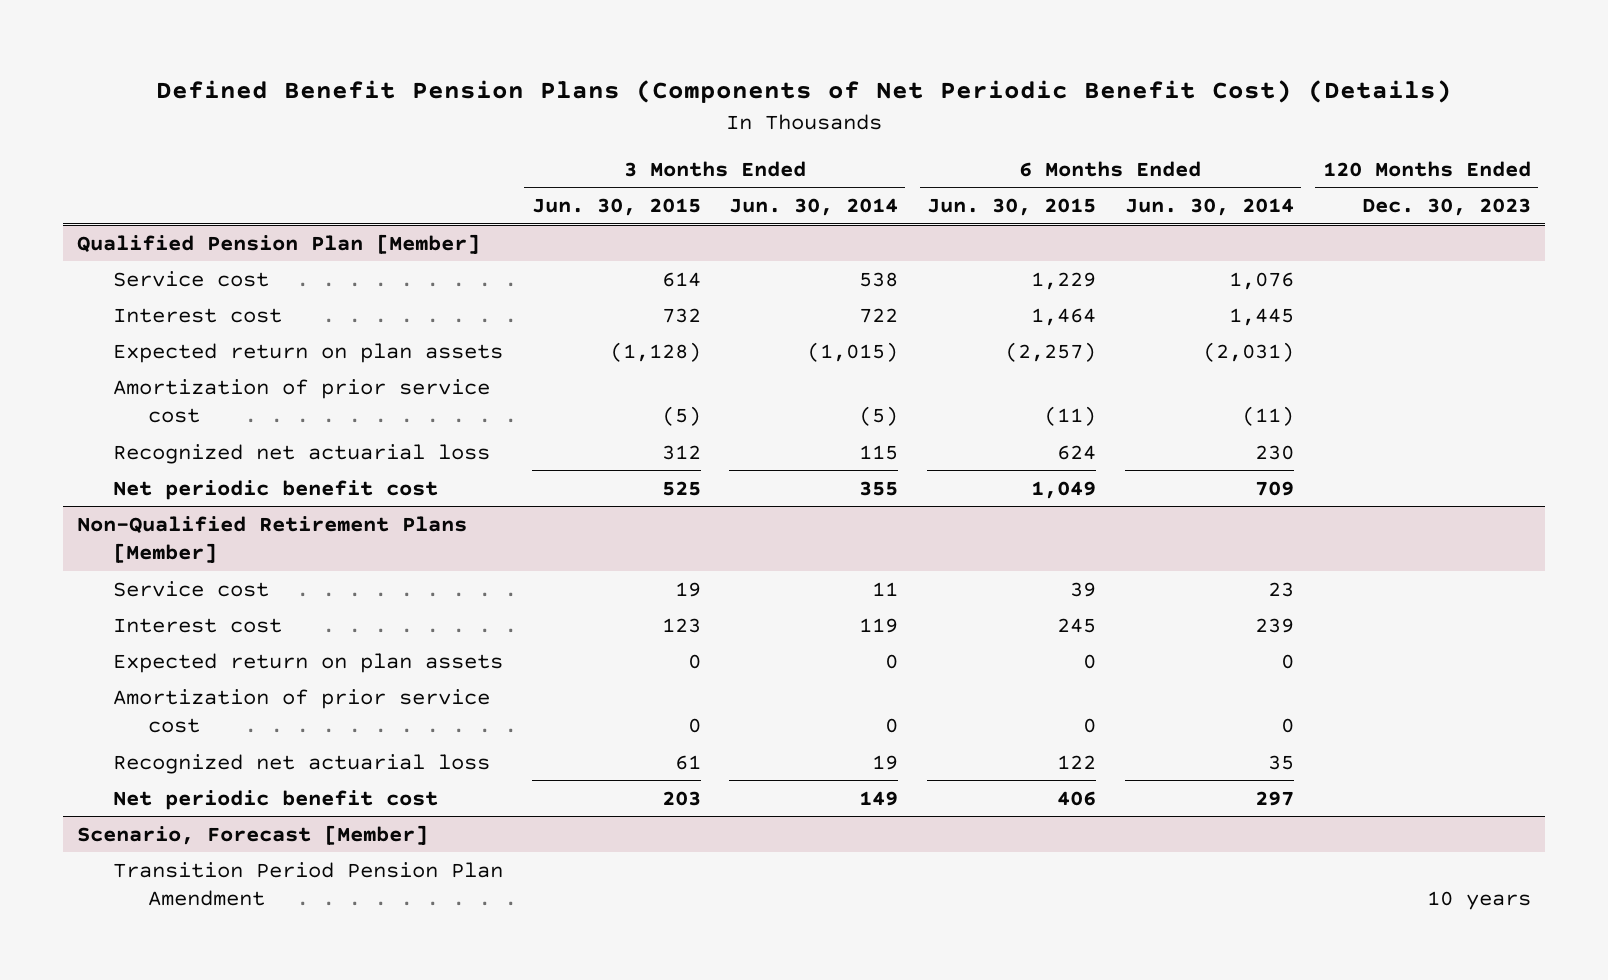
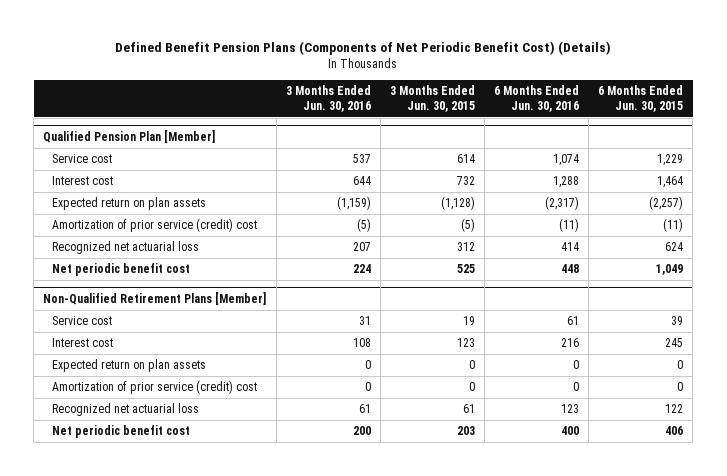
- | 3 Months Ended Jun. 30, 2015 | 3 Months Ended Jun. 30, 2014 | 6 Months Ended Jun. 30, 2015 | 6 Months Ended Jun. 30, 2014 | 120 Months Ended Dec. 30, 2023
+ | 3 Months Ended Jun. 30, 2016 | 3 Months Ended Jun. 30, 2015 | 6 Months Ended Jun. 30, 2016 | 6 Months Ended Jun. 30, 2015
@ Qualified Pension Plan [Member]
- Amortization of prior service cost | (5) | (5) | (11) | (11) |
+ Amortization of prior service (credit) cost | (5) | (5) | (11) | (11)
@ Non-Qualified Retirement Plans [Member]
- Amortization of prior service cost | 0 | 0 | 0 | 0 |
+ Amortization of prior service (credit) cost | 0 | 0 | 0 | 0
- Scenario, Forecast [Member]
- Transition Period Pension Plan Amendment | | | | | 10 years

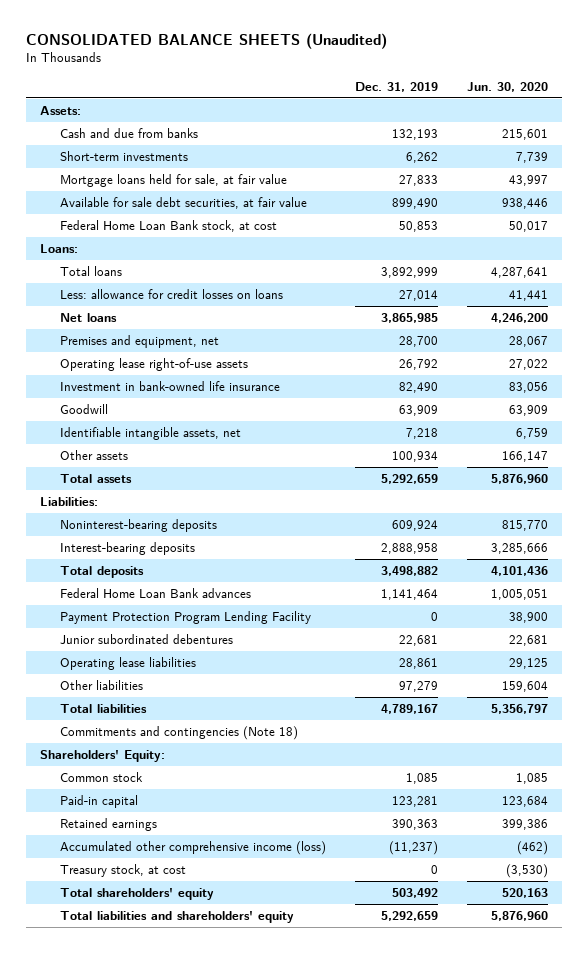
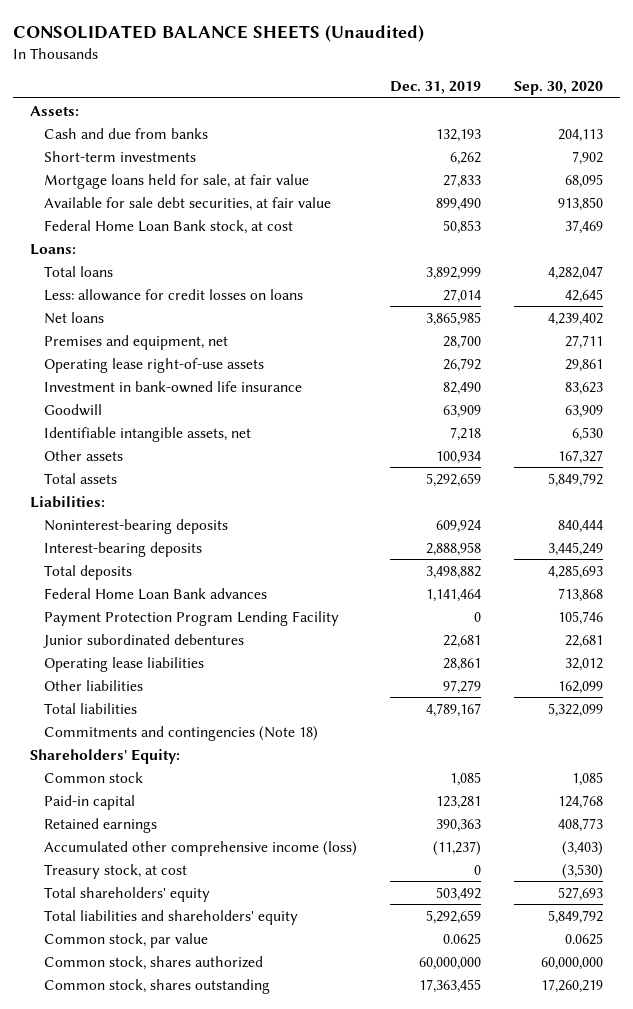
- | Dec. 31, 2019 | Jun. 30, 2020
+ | Dec. 31, 2019 | Sep. 30, 2020
+ Common stock, par value | 0.0625 | 0.0625
+ Common stock, shares authorized | 60,000,000 | 60,000,000
+ Common stock, shares outstanding | 17,363,455 | 17,260,219

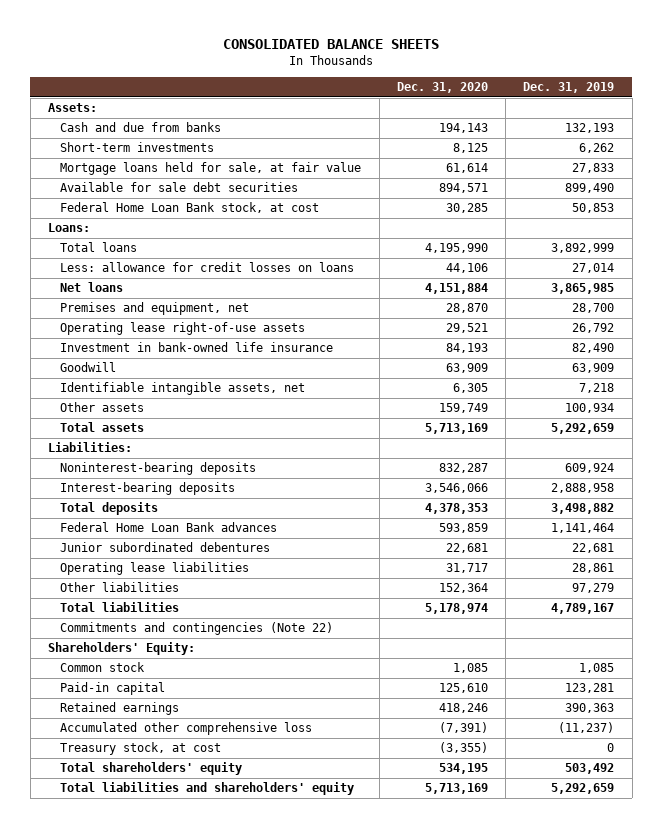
- CONSOLIDATED BALANCE SHEETS (Unaudited)
+ CONSOLIDATED BALANCE SHEETS
- | Dec. 31, 2019 | Sep. 30, 2020
+ | Dec. 31, 2020 | Dec. 31, 2019
- Available for sale debt securities, at fair value | 899,490 | 913,850
+ Available for sale debt securities | 894,571 | 899,490
- Payment Protection Program Lending Facility | 0 | 105,746
- Commitments and contingencies (Note 18)
+ Commitments and contingencies (Note 22)
- Accumulated other comprehensive income (loss) | (11,237) | (3,403)
+ Accumulated other comprehensive loss | (7,391) | (11,237)
- Common stock, par value | 0.0625 | 0.0625
- Common stock, shares authorized | 60,000,000 | 60,000,000
- Common stock, shares outstanding | 17,363,455 | 17,260,219

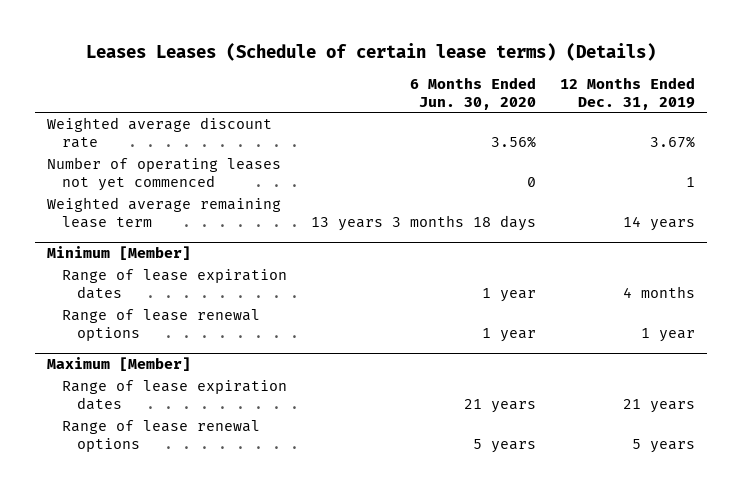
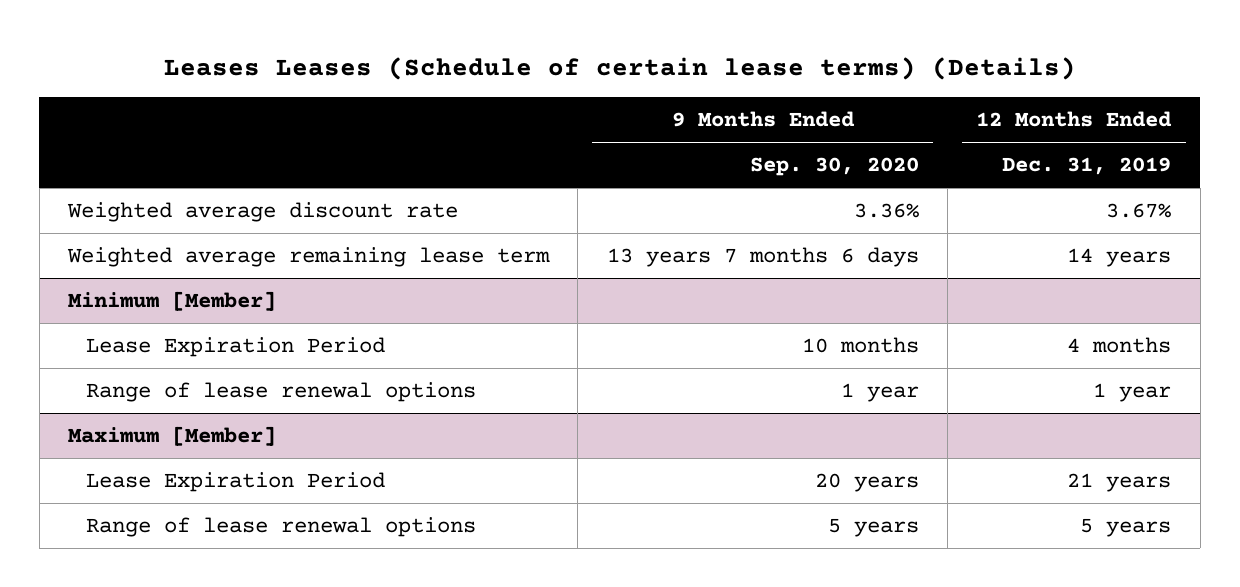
- | 6 Months Ended Jun. 30, 2020 | 12 Months Ended Dec. 31, 2019
+ | 9 Months Ended Sep. 30, 2020 | 12 Months Ended Dec. 31, 2019
- Number of operating leases not yet commenced | 0 | 1
@ Minimum [Member]
- Range of lease expiration dates | 1 year | 4 months
+ Lease Expiration Period | 10 months | 4 months
@ Maximum [Member]
- Range of lease expiration dates | 21 years | 21 years
+ Lease Expiration Period | 20 years | 21 years

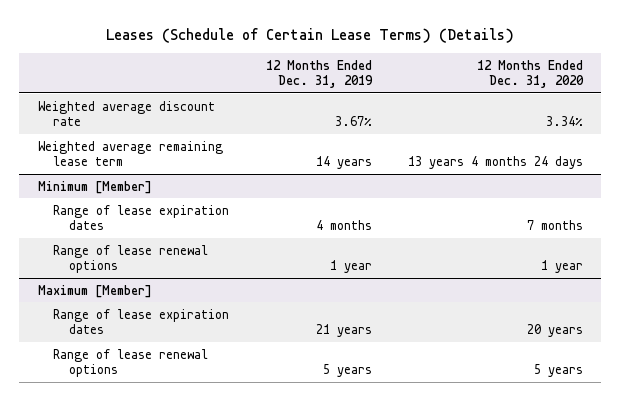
- Leases Leases (Schedule of certain lease terms) (Details)
+ Leases (Schedule of Certain Lease Terms) (Details)
- | 9 Months Ended Sep. 30, 2020 | 12 Months Ended Dec. 31, 2019
+ | 12 Months Ended Dec. 31, 2019 | 12 Months Ended Dec. 31, 2020
@ Minimum [Member]
- Lease Expiration Period | 10 months | 4 months
+ Range of lease expiration dates | 4 months | 7 months
@ Maximum [Member]
- Lease Expiration Period | 20 years | 21 years
+ Range of lease expiration dates | 21 years | 20 years

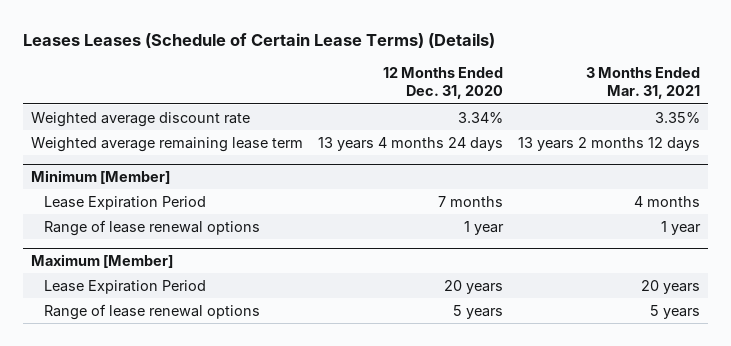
- Leases (Schedule of Certain Lease Terms) (Details)
+ Leases Leases (Schedule of Certain Lease Terms) (Details)
- | 12 Months Ended Dec. 31, 2019 | 12 Months Ended Dec. 31, 2020
+ | 12 Months Ended Dec. 31, 2020 | 3 Months Ended Mar. 31, 2021
@ Minimum [Member]
- Range of lease expiration dates | 4 months | 7 months
+ Lease Expiration Period | 7 months | 4 months
@ Maximum [Member]
- Range of lease expiration dates | 21 years | 20 years
+ Lease Expiration Period | 20 years | 20 years

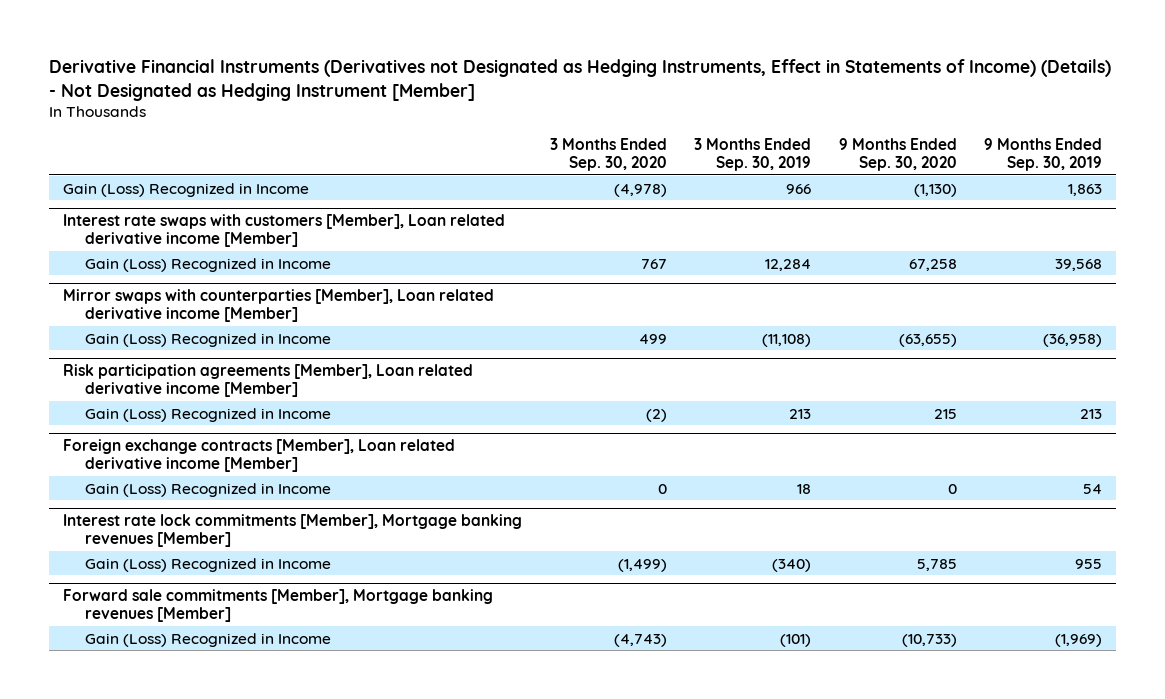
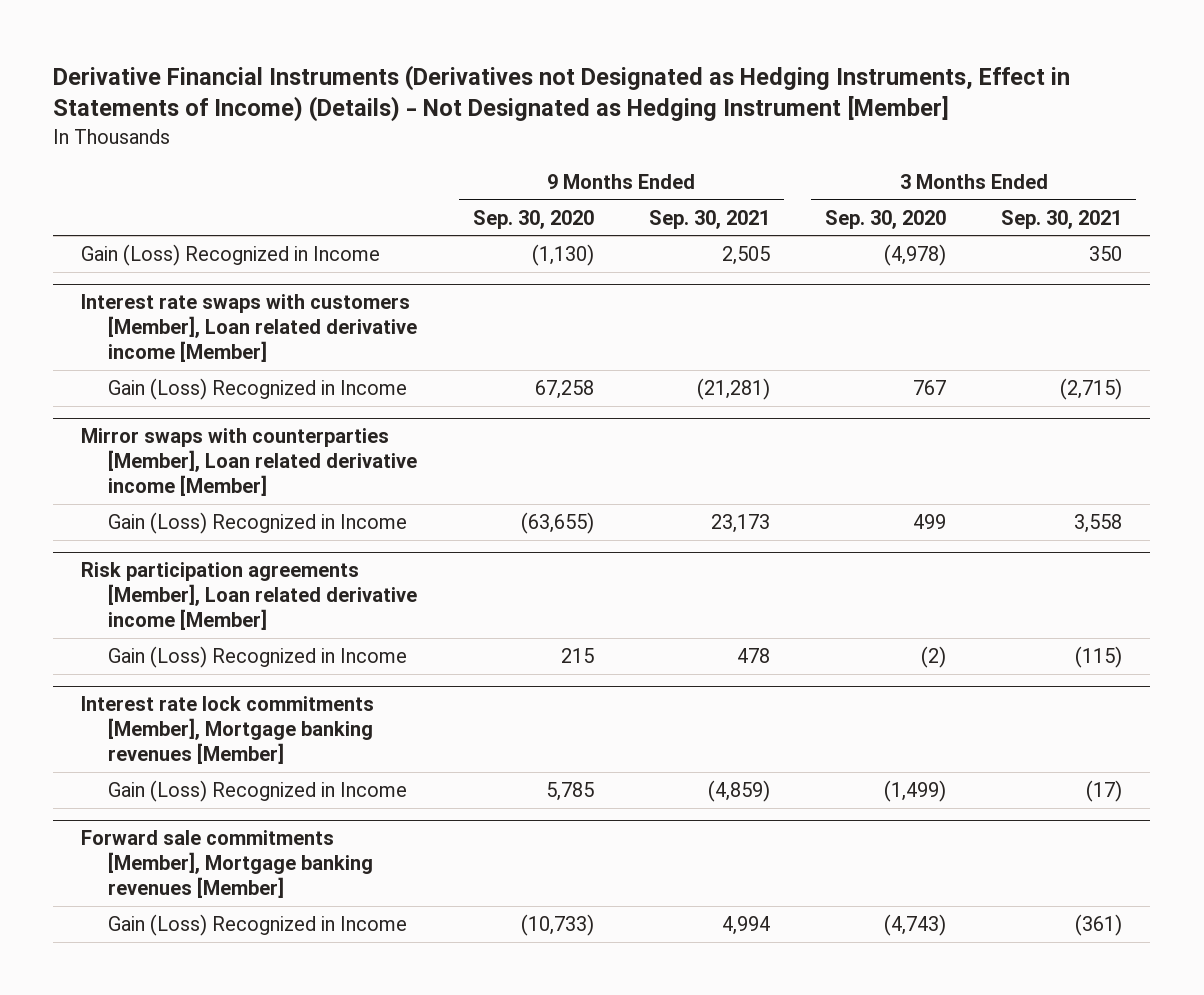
- | 3 Months Ended Sep. 30, 2020 | 3 Months Ended Sep. 30, 2019 | 9 Months Ended Sep. 30, 2020 | 9 Months Ended Sep. 30, 2019
+ | 9 Months Ended Sep. 30, 2020 | 9 Months Ended Sep. 30, 2021 | 3 Months Ended Sep. 30, 2020 | 3 Months Ended Sep. 30, 2021
- Foreign exchange contracts [Member], Loan related derivative income [Member]
- Gain (Loss) Recognized in Income | 0 | 18 | 0 | 54

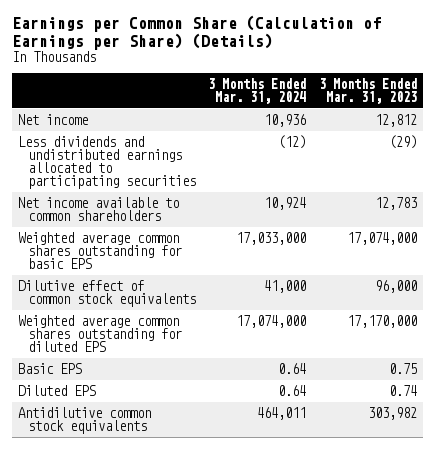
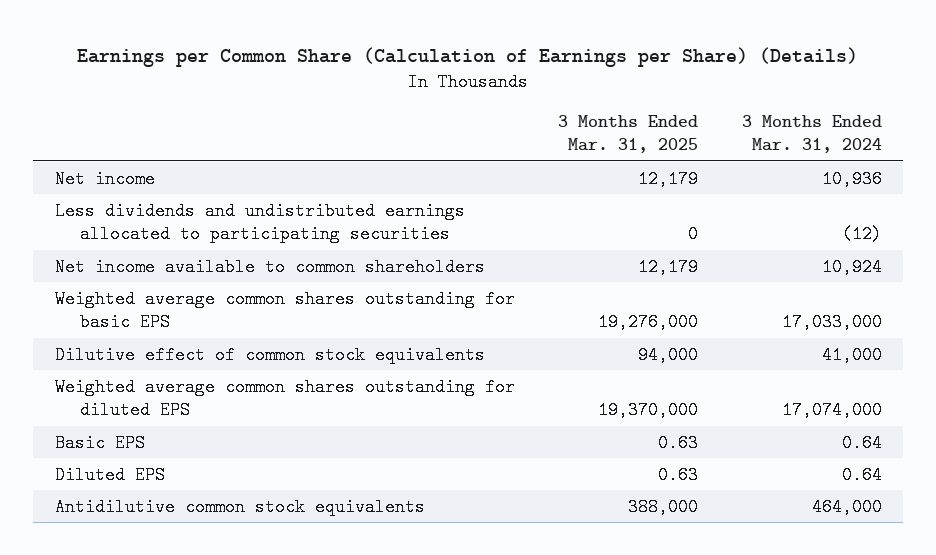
- | 3 Months Ended Mar. 31, 2024 | 3 Months Ended Mar. 31, 2023
+ | 3 Months Ended Mar. 31, 2025 | 3 Months Ended Mar. 31, 2024
- Antidilutive common stock equivalents | 464,011 | 303,982
+ Antidilutive common stock equivalents | 388,000 | 464,000

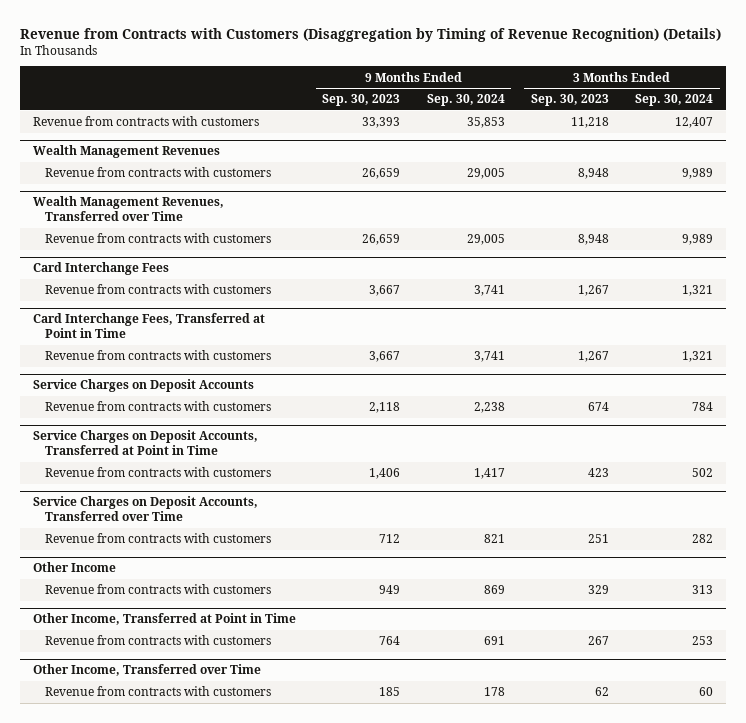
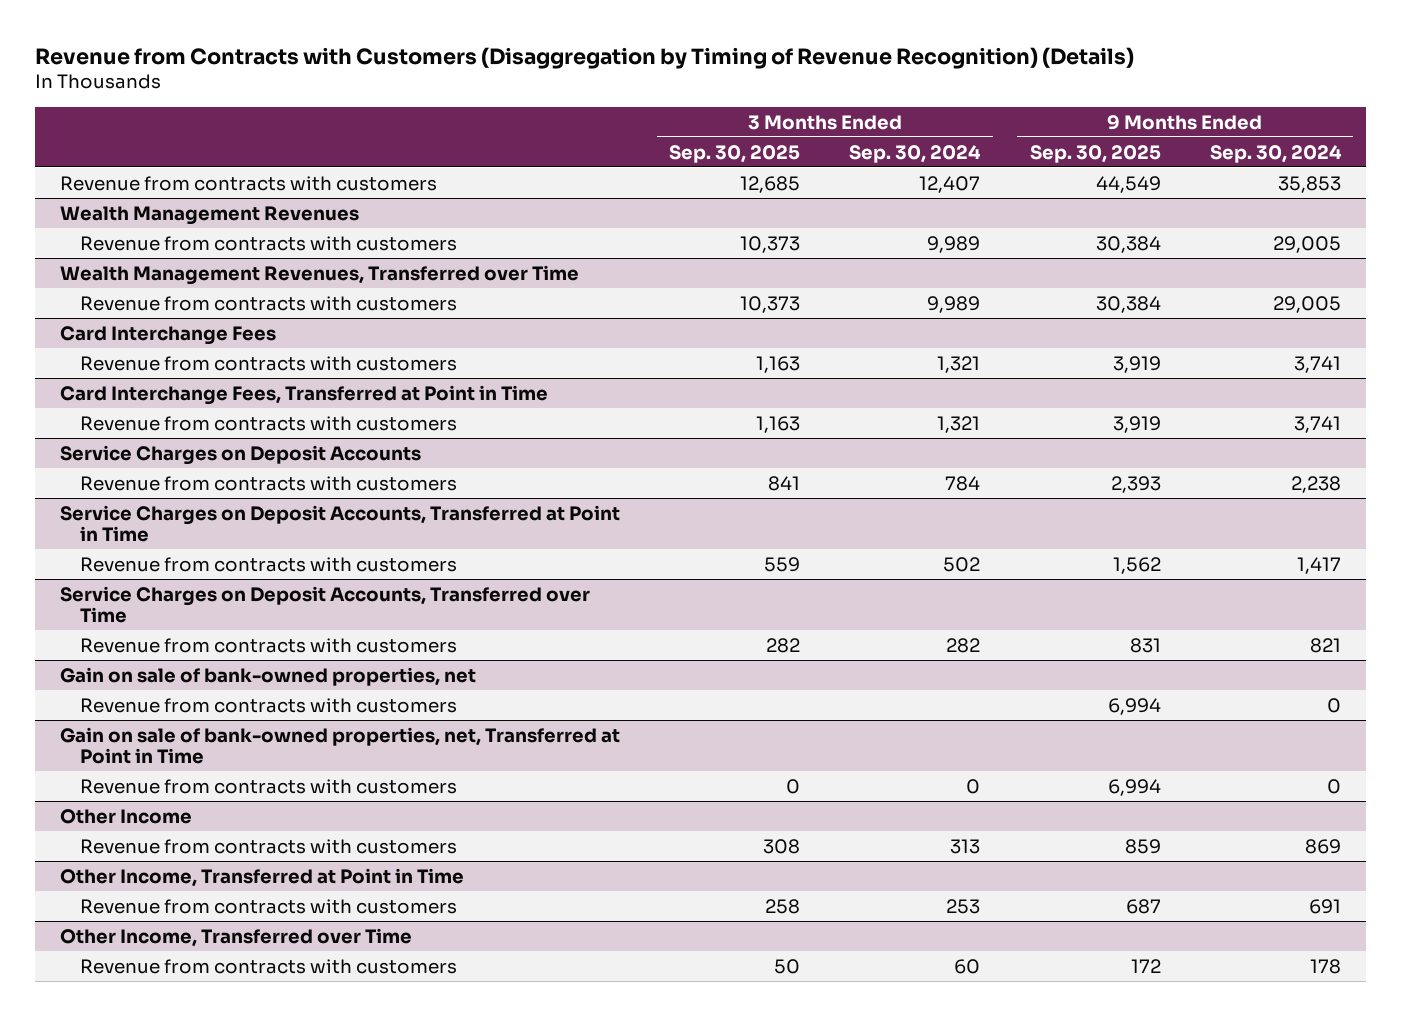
- | 9 Months Ended Sep. 30, 2023 | 9 Months Ended Sep. 30, 2024 | 3 Months Ended Sep. 30, 2023 | 3 Months Ended Sep. 30, 2024
+ | 3 Months Ended Sep. 30, 2025 | 3 Months Ended Sep. 30, 2024 | 9 Months Ended Sep. 30, 2025 | 9 Months Ended Sep. 30, 2024
+ Gain on sale of bank-owned properties, net
+ Revenue from contracts with customers | | | 6,994 | 0
+ Gain on sale of bank-owned properties, net, Transferred at Point in Time
+ Revenue from contracts with customers | 0 | 0 | 6,994 | 0

